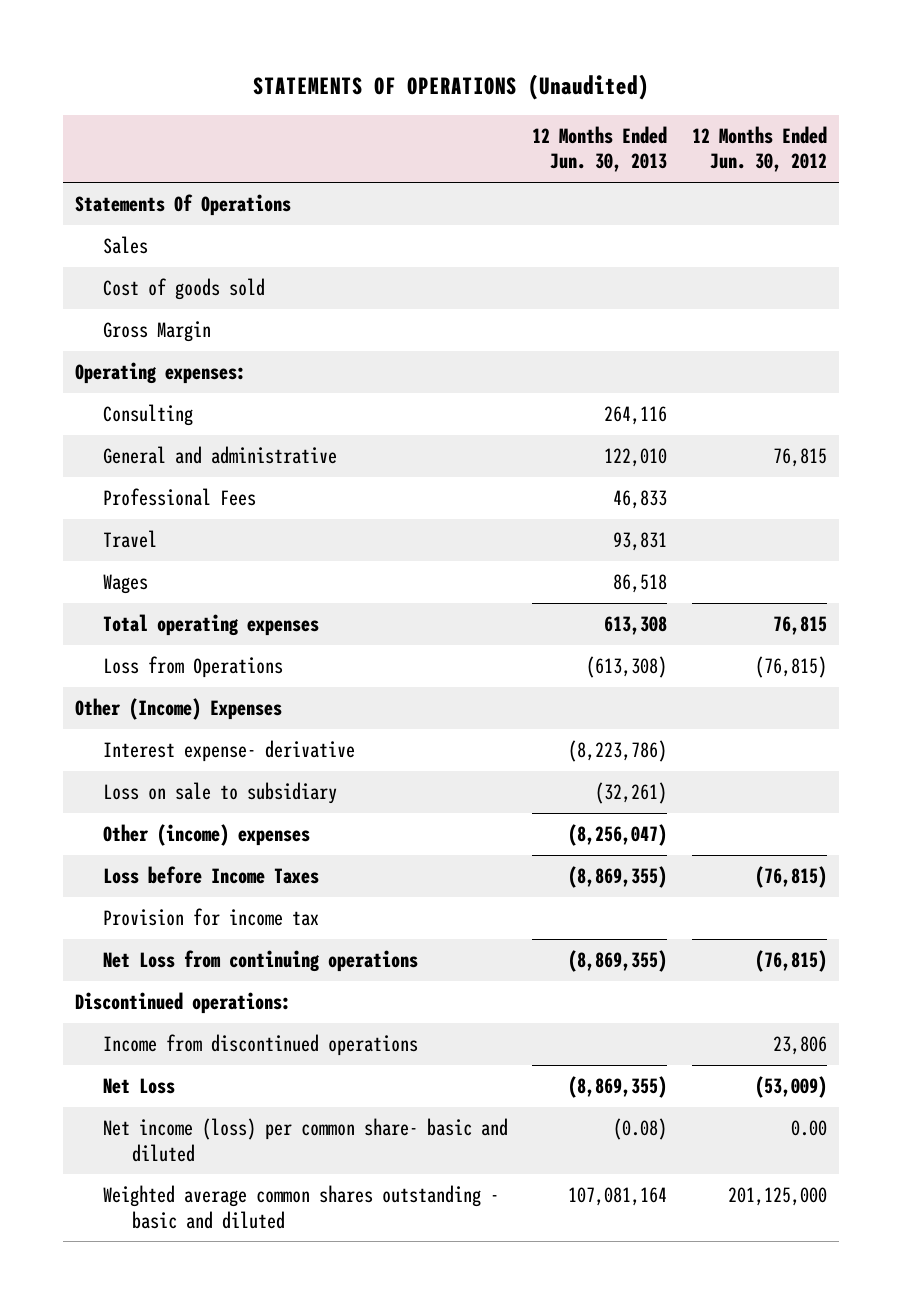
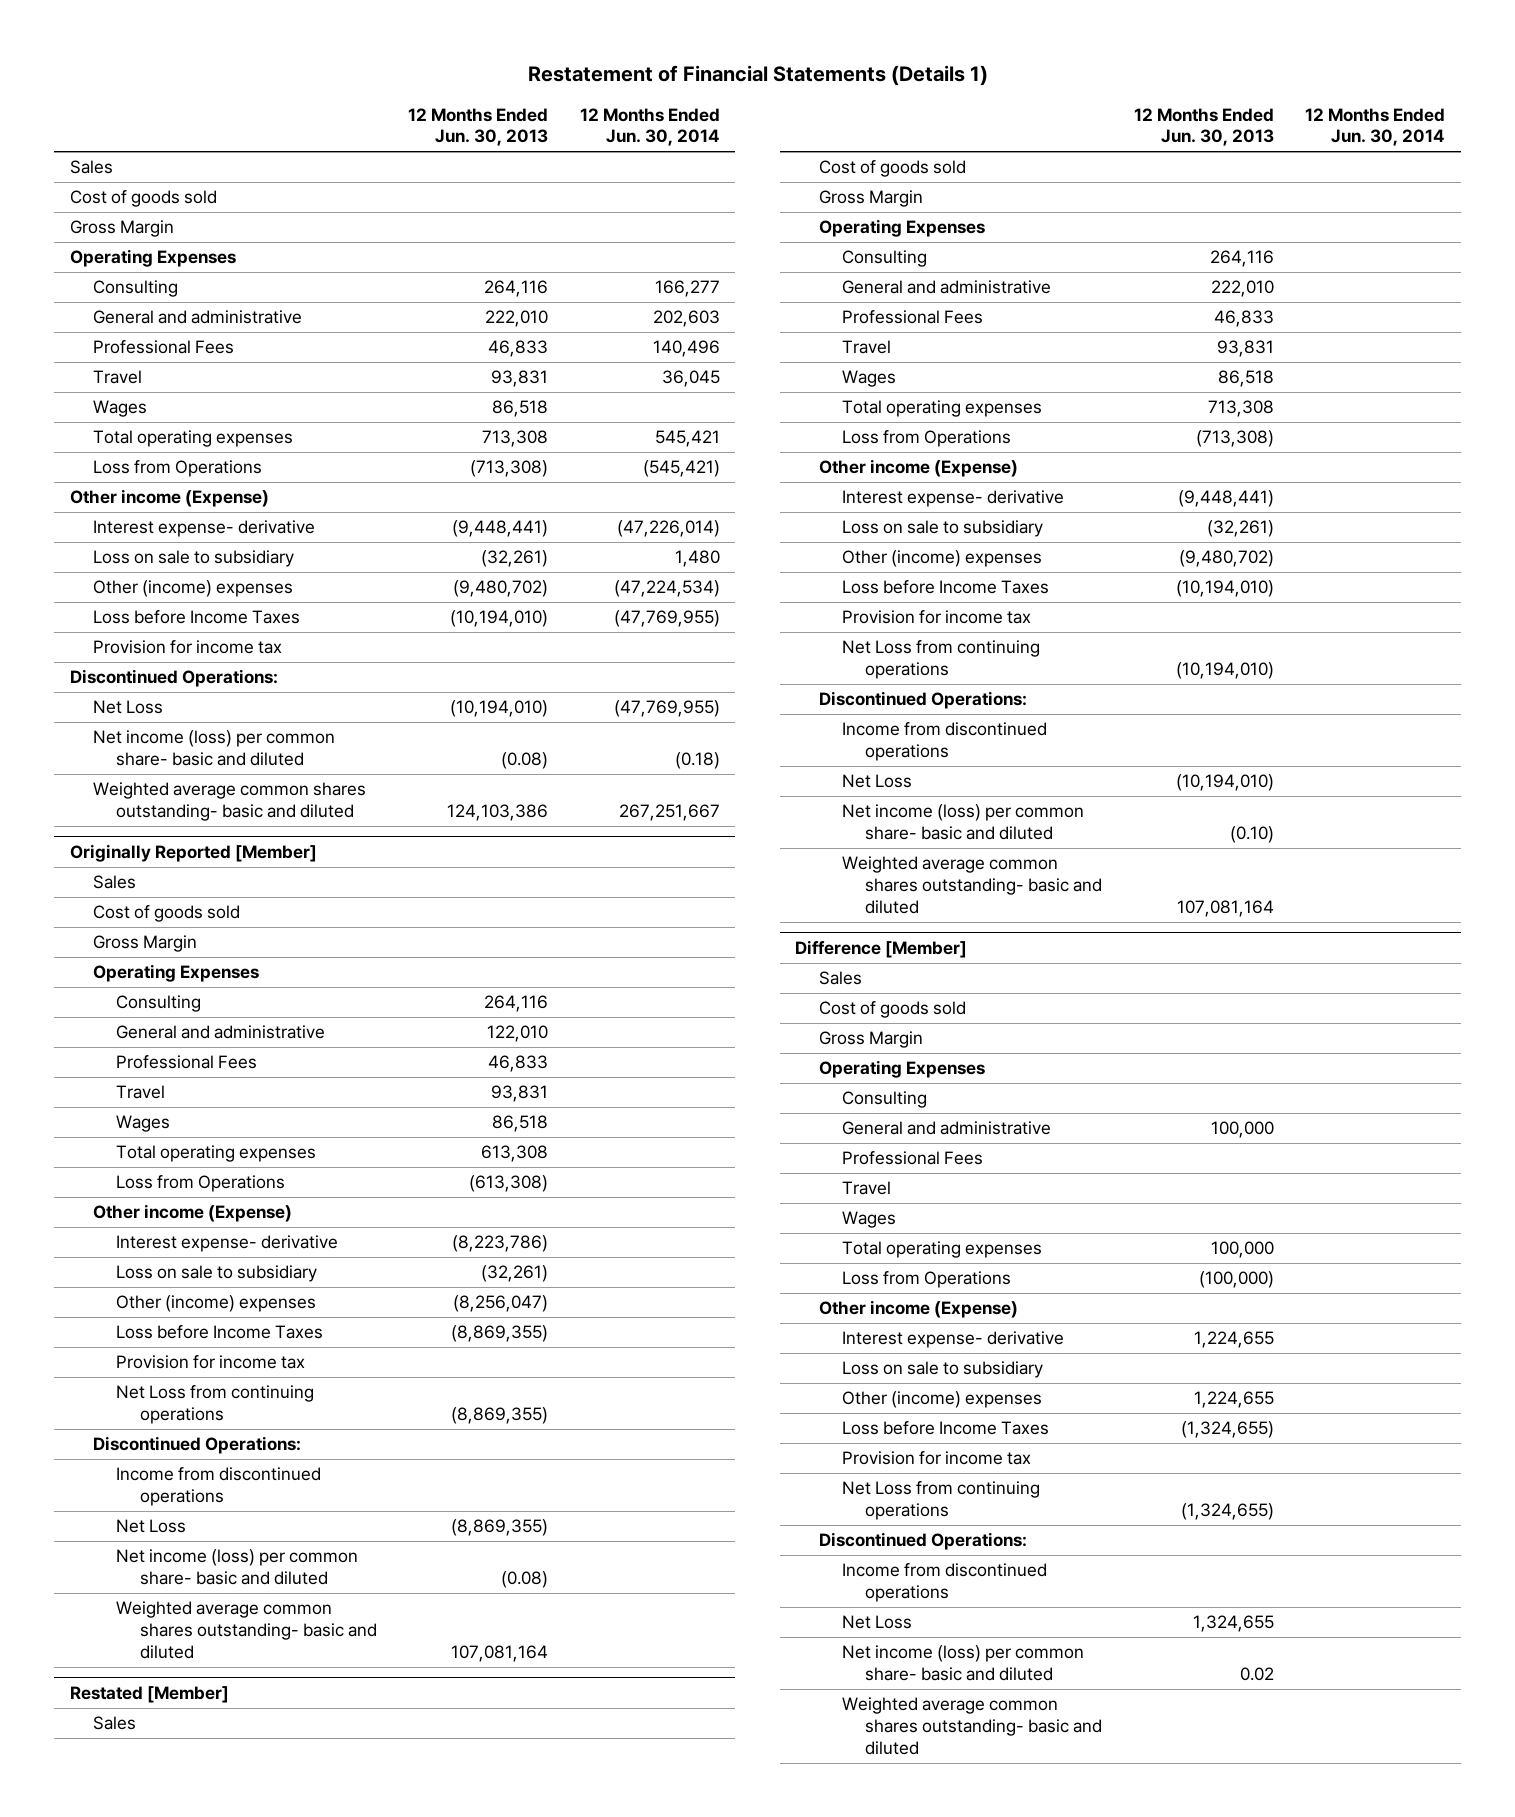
- STATEMENTS OF OPERATIONS (Unaudited)
+ Restatement of Financial Statements (Details 1)
- | 12 Months Ended Jun. 30, 2013 | 12 Months Ended Jun. 30, 2012
+ | 12 Months Ended Jun. 30, 2013 | 12 Months Ended Jun. 30, 2014
- Statements Of Operations
- Operating expenses:
+ Operating Expenses
+ General and administrative | 222,010 | 202,603
+ Professional Fees | 46,833 | 140,496
+ Travel | 93,831 | 36,045
+ Wages | 86,518 |
+ Total operating expenses | 713,308 | 545,421
+ Loss from Operations | (713,308) | (545,421)
+ Other income (Expense)
+ Interest expense- derivative | (9,448,441) | (47,226,014)
+ Loss on sale to subsidiary | (32,261) | 1,480
+ Other (income) expenses | (9,480,702) | (47,224,534)
+ Loss before Income Taxes | (10,194,010) | (47,769,955)
+ Provision for income tax
+ Discontinued Operations:
+ Net Loss | (10,194,010) | (47,769,955)
+ Net income (loss) per common share- basic and diluted | (0.08) | (0.18)
+ Weighted average common shares outstanding- basic and diluted | 124,103,386 | 267,251,667
+ Originally Reported [Member]
+ Sales
+ Cost of goods sold
+ Gross Margin
+ Operating Expenses
+ Consulting | 264,116 |
- Other (Income) Expenses
+ Other income (Expense)
- Discontinued operations:
+ Discontinued Operations:
- Weighted average common shares outstanding - basic and diluted | 107,081,164 | 201,125,000
+ Weighted average common shares outstanding- basic and diluted | 107,081,164 |
+ Restated [Member]
+ Sales
+ Cost of goods sold
+ Gross Margin
+ Operating Expenses
+ Consulting | 264,116 |
+ General and administrative | 222,010 |
+ Professional Fees | 46,833 |
+ Travel | 93,831 |
+ Wages | 86,518 |
+ Total operating expenses | 713,308 |
+ Loss from Operations | (713,308) |
+ Other income (Expense)
+ Interest expense- derivative | (9,448,441) |
+ Loss on sale to subsidiary | (32,261) |
+ Other (income) expenses | (9,480,702) |
+ Loss before Income Taxes | (10,194,010) |
+ Provision for income tax
+ Net Loss from continuing operations | (10,194,010) |
+ Discontinued Operations:
+ Income from discontinued operations
+ Net Loss | (10,194,010) |
+ Net income (loss) per common share- basic and diluted | (0.10) |
+ Weighted average common shares outstanding- basic and diluted | 107,081,164 |
+ Difference [Member]
+ Sales
+ Cost of goods sold
+ Gross Margin
+ Operating Expenses
+ Consulting
+ General and administrative | 100,000 |
+ Professional Fees
+ Travel
+ Wages
+ Total operating expenses | 100,000 |
+ Loss from Operations | (100,000) |
+ Other income (Expense)
+ Interest expense- derivative | 1,224,655 |
+ Loss on sale to subsidiary
+ Other (income) expenses | 1,224,655 |
+ Loss before Income Taxes | (1,324,655) |
+ Provision for income tax
+ Net Loss from continuing operations | (1,324,655) |
+ Discontinued Operations:
+ Income from discontinued operations
+ Net Loss | 1,324,655 |
+ Net income (loss) per common share- basic and diluted | 0.02 |
+ Weighted average common shares outstanding- basic and diluted

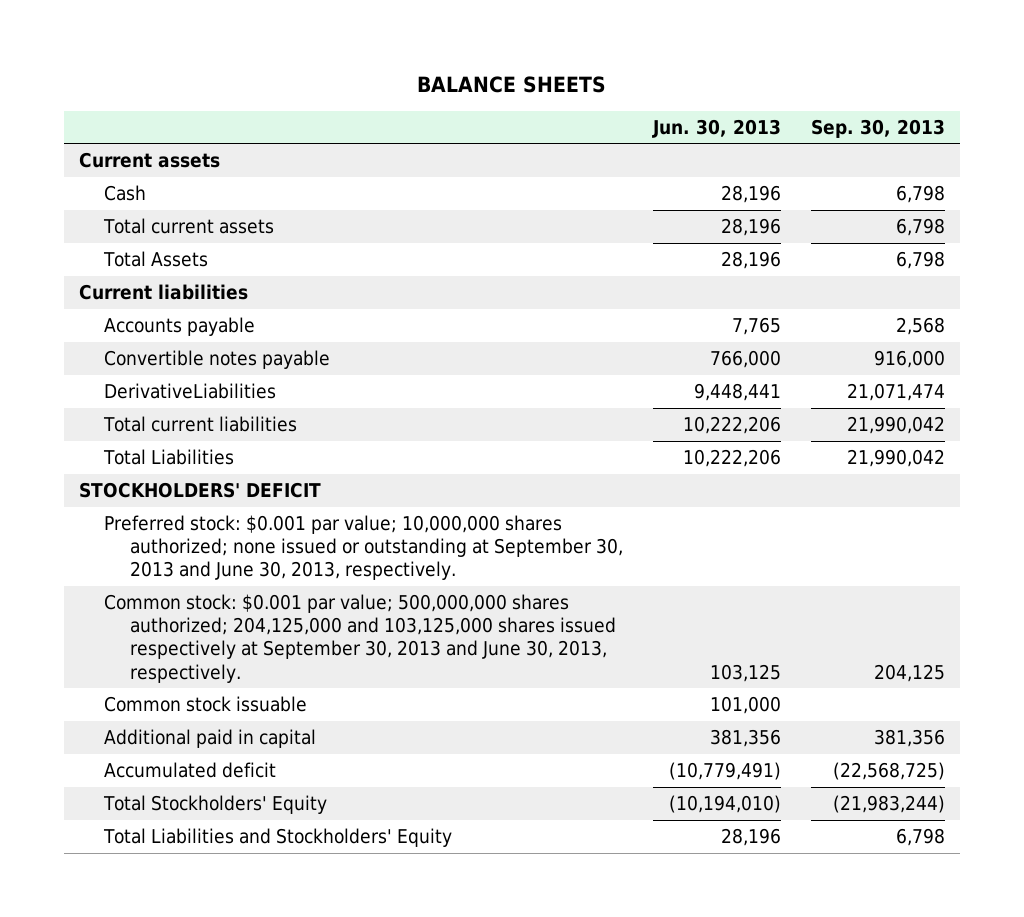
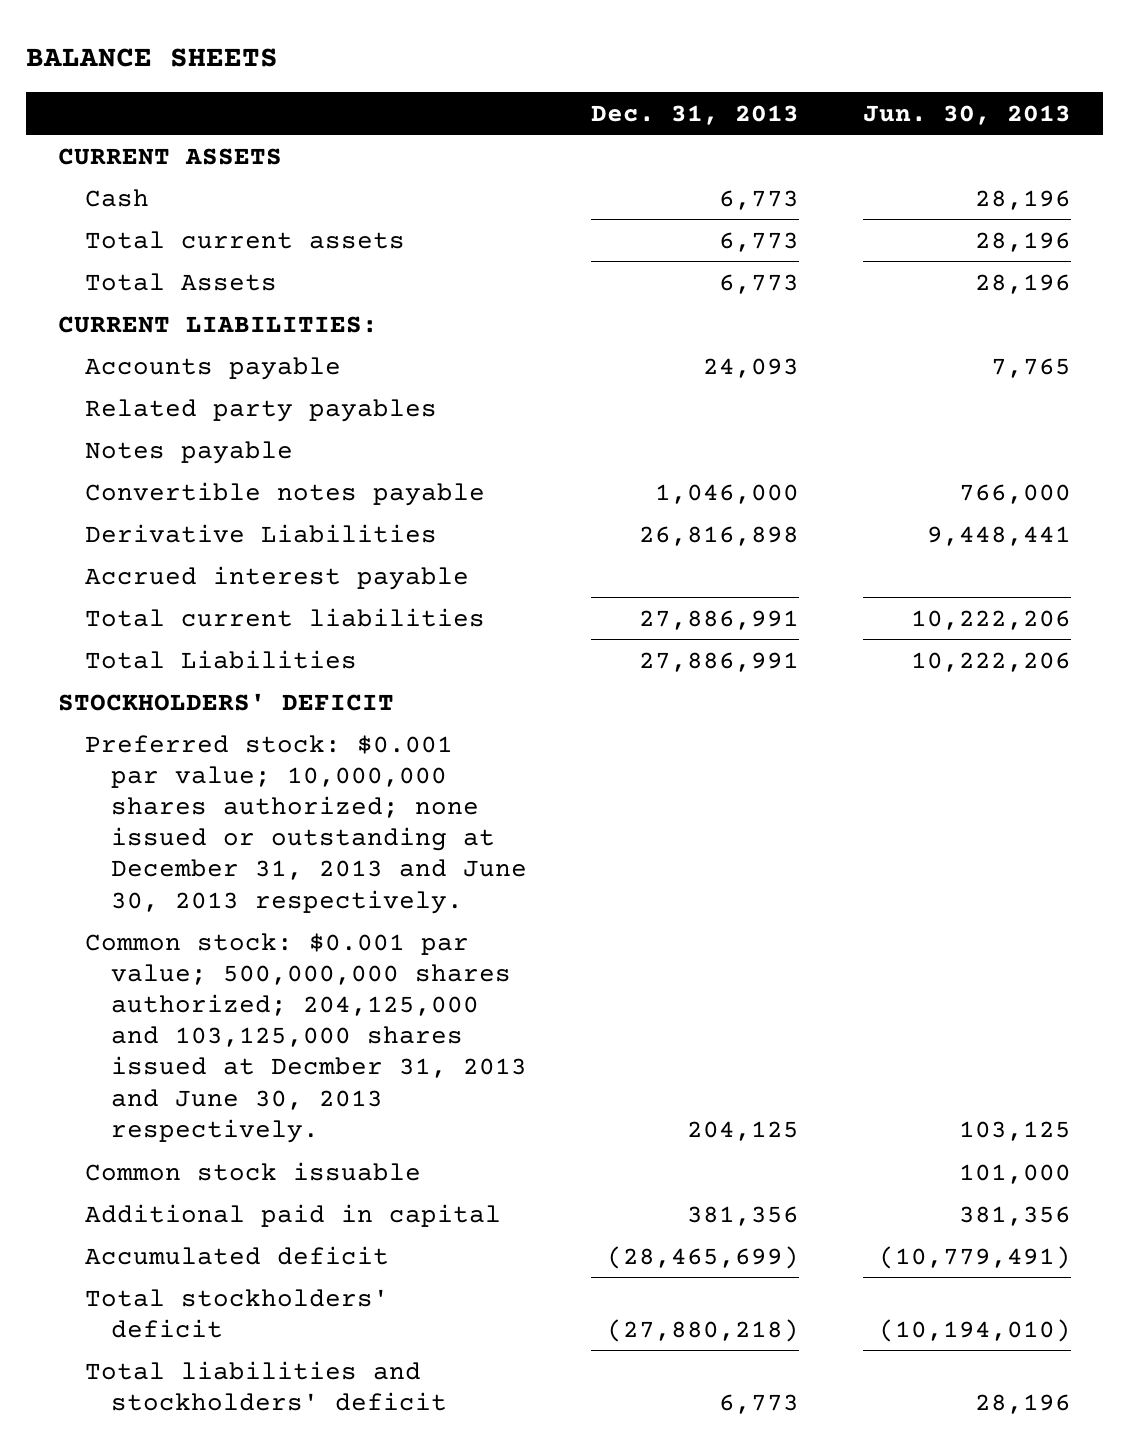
- | Jun. 30, 2013 | Sep. 30, 2013
+ | Dec. 31, 2013 | Jun. 30, 2013
- Current assets
+ CURRENT ASSETS
- Current liabilities
+ CURRENT LIABILITIES:
+ Related party payables
+ Notes payable
- DerivativeLiabilities | 9,448,441 | 21,071,474
+ Derivative Liabilities | 26,816,898 | 9,448,441
+ Accrued interest payable
- Preferred stock: $0.001 par value; 10,000,000 shares authorized; none issued or outstanding at September 30, 2013 and June 30, 2013, respectively.
- Common stock: $0.001 par value; 500,000,000 shares authorized; 204,125,000 and 103,125,000 shares issued respectively at September 30, 2013 and June 30, 2013, respectively. | 103,125 | 204,125
+ Preferred stock: $0.001 par value; 10,000,000 shares authorized; none issued or outstanding at December 31, 2013 and June 30, 2013 respectively.
+ Common stock: $0.001 par value; 500,000,000 shares authorized; 204,125,000 and 103,125,000 shares issued at Decmber 31, 2013 and June 30, 2013 respectively. | 204,125 | 103,125
- Total Stockholders' Equity | (10,194,010) | (21,983,244)
- Total Liabilities and Stockholders' Equity | 28,196 | 6,798
+ Total stockholders' deficit | (27,880,218) | (10,194,010)
+ Total liabilities and stockholders' deficit | 6,773 | 28,196

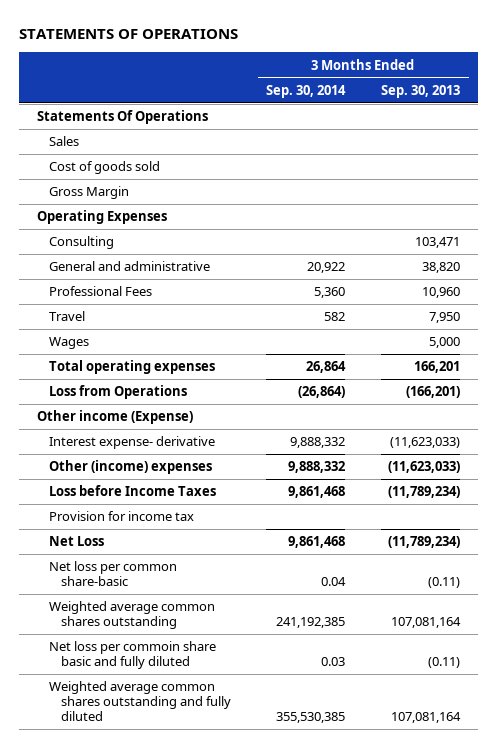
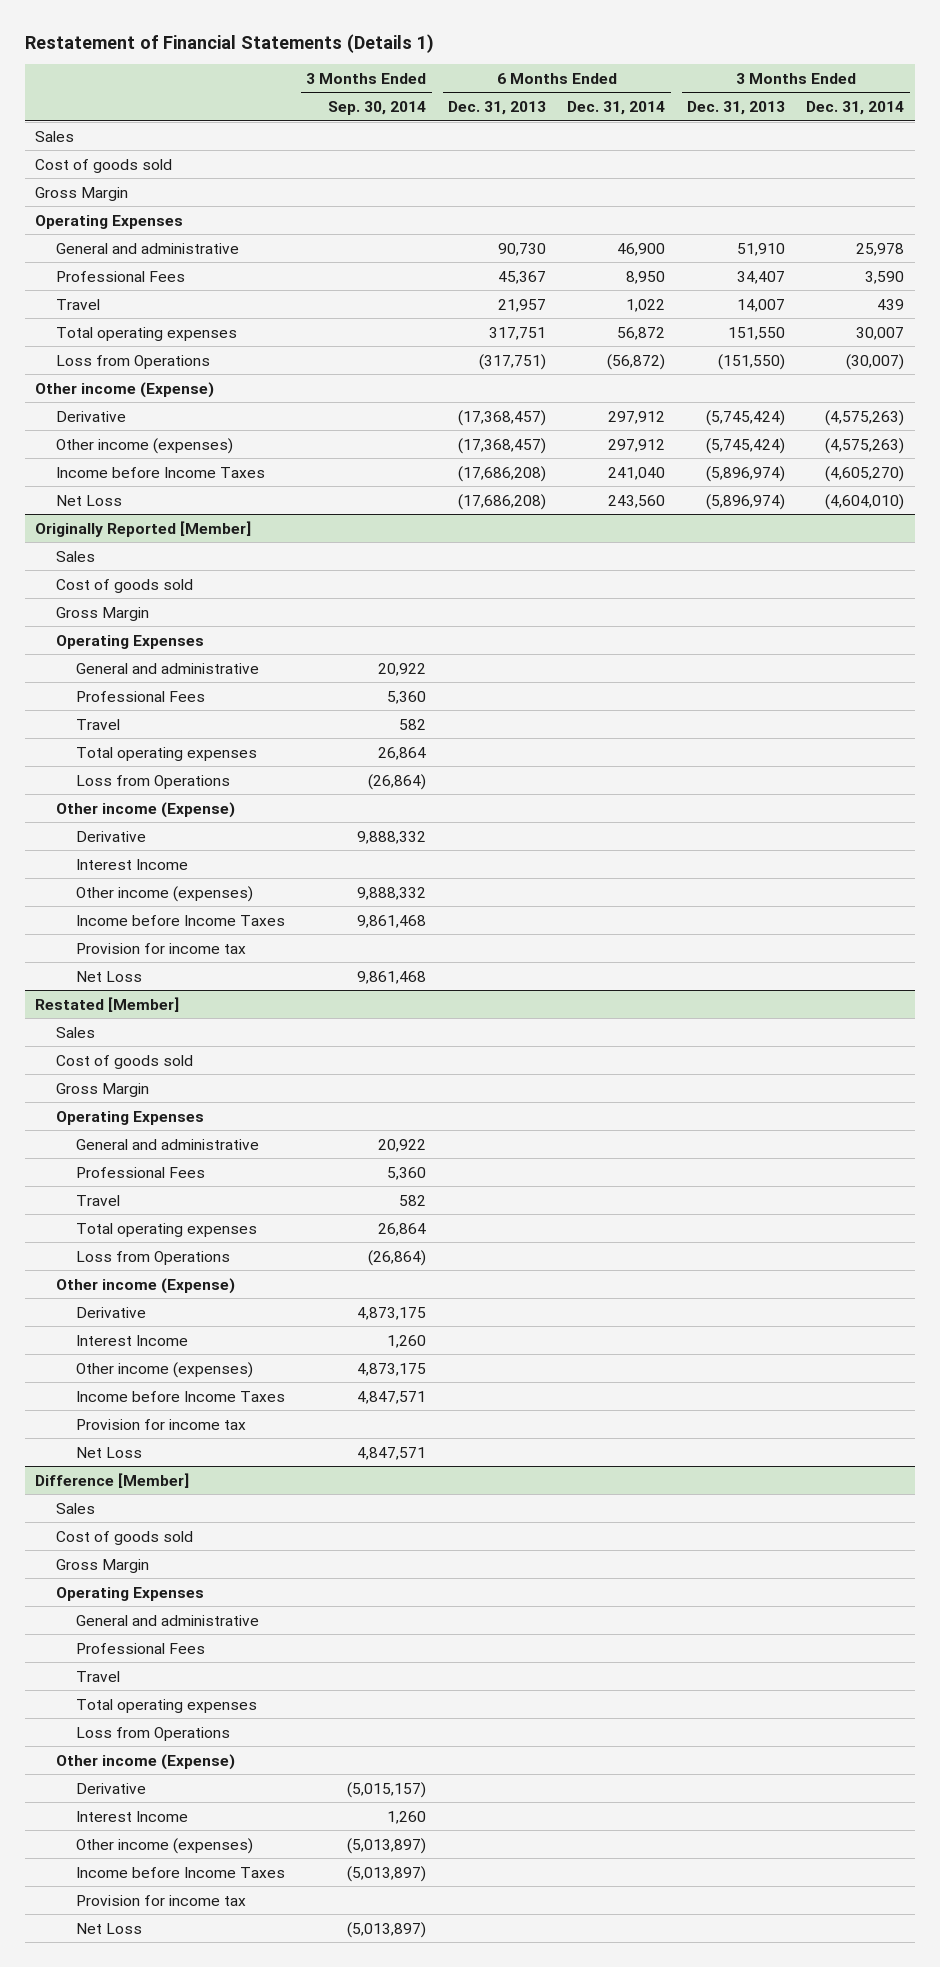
- STATEMENTS OF OPERATIONS
+ Restatement of Financial Statements (Details 1)
- | 3 Months Ended Sep. 30, 2014 | 3 Months Ended Sep. 30, 2013
+ | 3 Months Ended Sep. 30, 2014 | 6 Months Ended Dec. 31, 2013 | 6 Months Ended Dec. 31, 2014 | 3 Months Ended Dec. 31, 2013 | 3 Months Ended Dec. 31, 2014
- Statements Of Operations
- Consulting | | 103,471
+ General and administrative | | 90,730 | 46,900 | 51,910 | 25,978
+ Professional Fees | | 45,367 | 8,950 | 34,407 | 3,590
+ Travel | | 21,957 | 1,022 | 14,007 | 439
+ Total operating expenses | | 317,751 | 56,872 | 151,550 | 30,007
+ Loss from Operations | | (317,751) | (56,872) | (151,550) | (30,007)
+ Other income (Expense)
+ Derivative | | (17,368,457) | 297,912 | (5,745,424) | (4,575,263)
+ Other income (expenses) | | (17,368,457) | 297,912 | (5,745,424) | (4,575,263)
+ Income before Income Taxes | | (17,686,208) | 241,040 | (5,896,974) | (4,605,270)
+ Net Loss | | (17,686,208) | 243,560 | (5,896,974) | (4,604,010)
+ Originally Reported [Member]
+ Sales
+ Cost of goods sold
+ Gross Margin
+ Operating Expenses
- Wages | | 5,000
- Interest expense- derivative | 9,888,332 | (11,623,033)
- Other (income) expenses | 9,888,332 | (11,623,033)
- Loss before Income Taxes | 9,861,468 | (11,789,234)
+ Derivative | 9,888,332 | | | |
+ Interest Income
+ Other income (expenses) | 9,888,332 | | | |
+ Income before Income Taxes | 9,861,468 | | | |
- Net loss per common share-basic | 0.04 | (0.11)
- Weighted average common shares outstanding | 241,192,385 | 107,081,164
- Net loss per commoin share basic and fully diluted | 0.03 | (0.11)
- Weighted average common shares outstanding and fully diluted | 355,530,385 | 107,081,164
+ Restated [Member]
+ Sales
+ Cost of goods sold
+ Gross Margin
+ Operating Expenses
+ General and administrative | 20,922 | | | |
+ Professional Fees | 5,360 | | | |
+ Travel | 582 | | | |
+ Total operating expenses | 26,864 | | | |
+ Loss from Operations | (26,864) | | | |
+ Other income (Expense)
+ Derivative | 4,873,175 | | | |
+ Interest Income | 1,260 | | | |
+ Other income (expenses) | 4,873,175 | | | |
+ Income before Income Taxes | 4,847,571 | | | |
+ Provision for income tax
+ Net Loss | 4,847,571 | | | |
+ Difference [Member]
+ Sales
+ Cost of goods sold
+ Gross Margin
+ Operating Expenses
+ General and administrative
+ Professional Fees
+ Travel
+ Total operating expenses
+ Loss from Operations
+ Other income (Expense)
+ Derivative | (5,015,157) | | | |
+ Interest Income | 1,260 | | | |
+ Other income (expenses) | (5,013,897) | | | |
+ Income before Income Taxes | (5,013,897) | | | |
+ Provision for income tax
+ Net Loss | (5,013,897) | | | |

